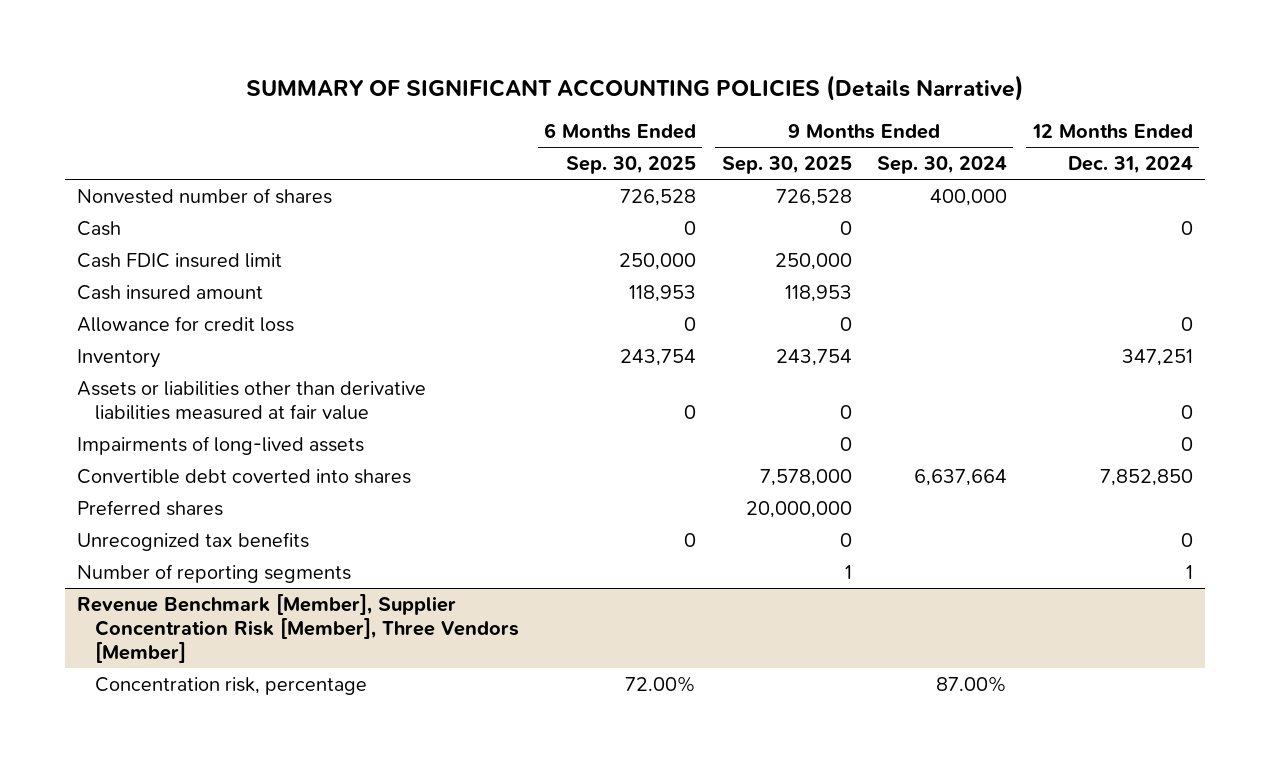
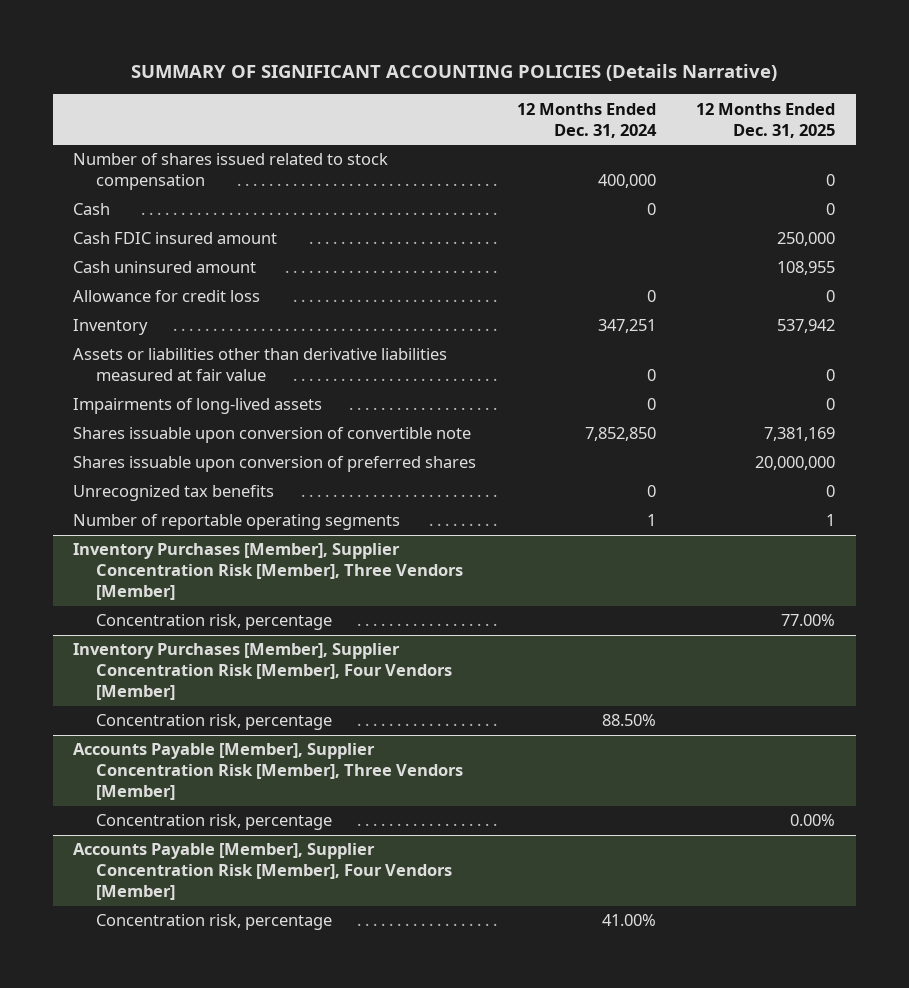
- | 6 Months Ended Sep. 30, 2025 | 9 Months Ended Sep. 30, 2025 | 9 Months Ended Sep. 30, 2024 | 12 Months Ended Dec. 31, 2024
+ | 12 Months Ended Dec. 31, 2024 | 12 Months Ended Dec. 31, 2025
- Nonvested number of shares | 726,528 | 726,528 | 400,000 |
+ Number of shares issued related to stock compensation | 400,000 | 0
- Cash FDIC insured limit | 250,000 | 250,000 | |
- Cash insured amount | 118,953 | 118,953 | |
+ Cash FDIC insured amount | | 250,000
+ Cash uninsured amount | | 108,955
- Convertible debt coverted into shares | | 7,578,000 | 6,637,664 | 7,852,850
- Preferred shares | | 20,000,000 | |
+ Shares issuable upon conversion of convertible note | 7,852,850 | 7,381,169
+ Shares issuable upon conversion of preferred shares | | 20,000,000
- Number of reporting segments | | 1 | | 1
- Revenue Benchmark [Member], Supplier Concentration Risk [Member], Three Vendors [Member]
+ Number of reportable operating segments | 1 | 1
+ Inventory Purchases [Member], Supplier Concentration Risk [Member], Three Vendors [Member]
+ Inventory Purchases [Member], Supplier Concentration Risk [Member], Four Vendors [Member]
+ Concentration risk, percentage | 88.50% |
+ Accounts Payable [Member], Supplier Concentration Risk [Member], Three Vendors [Member]
+ Concentration risk, percentage | | 0.00%
+ Accounts Payable [Member], Supplier Concentration Risk [Member], Four Vendors [Member]
+ Concentration risk, percentage | 41.00% |

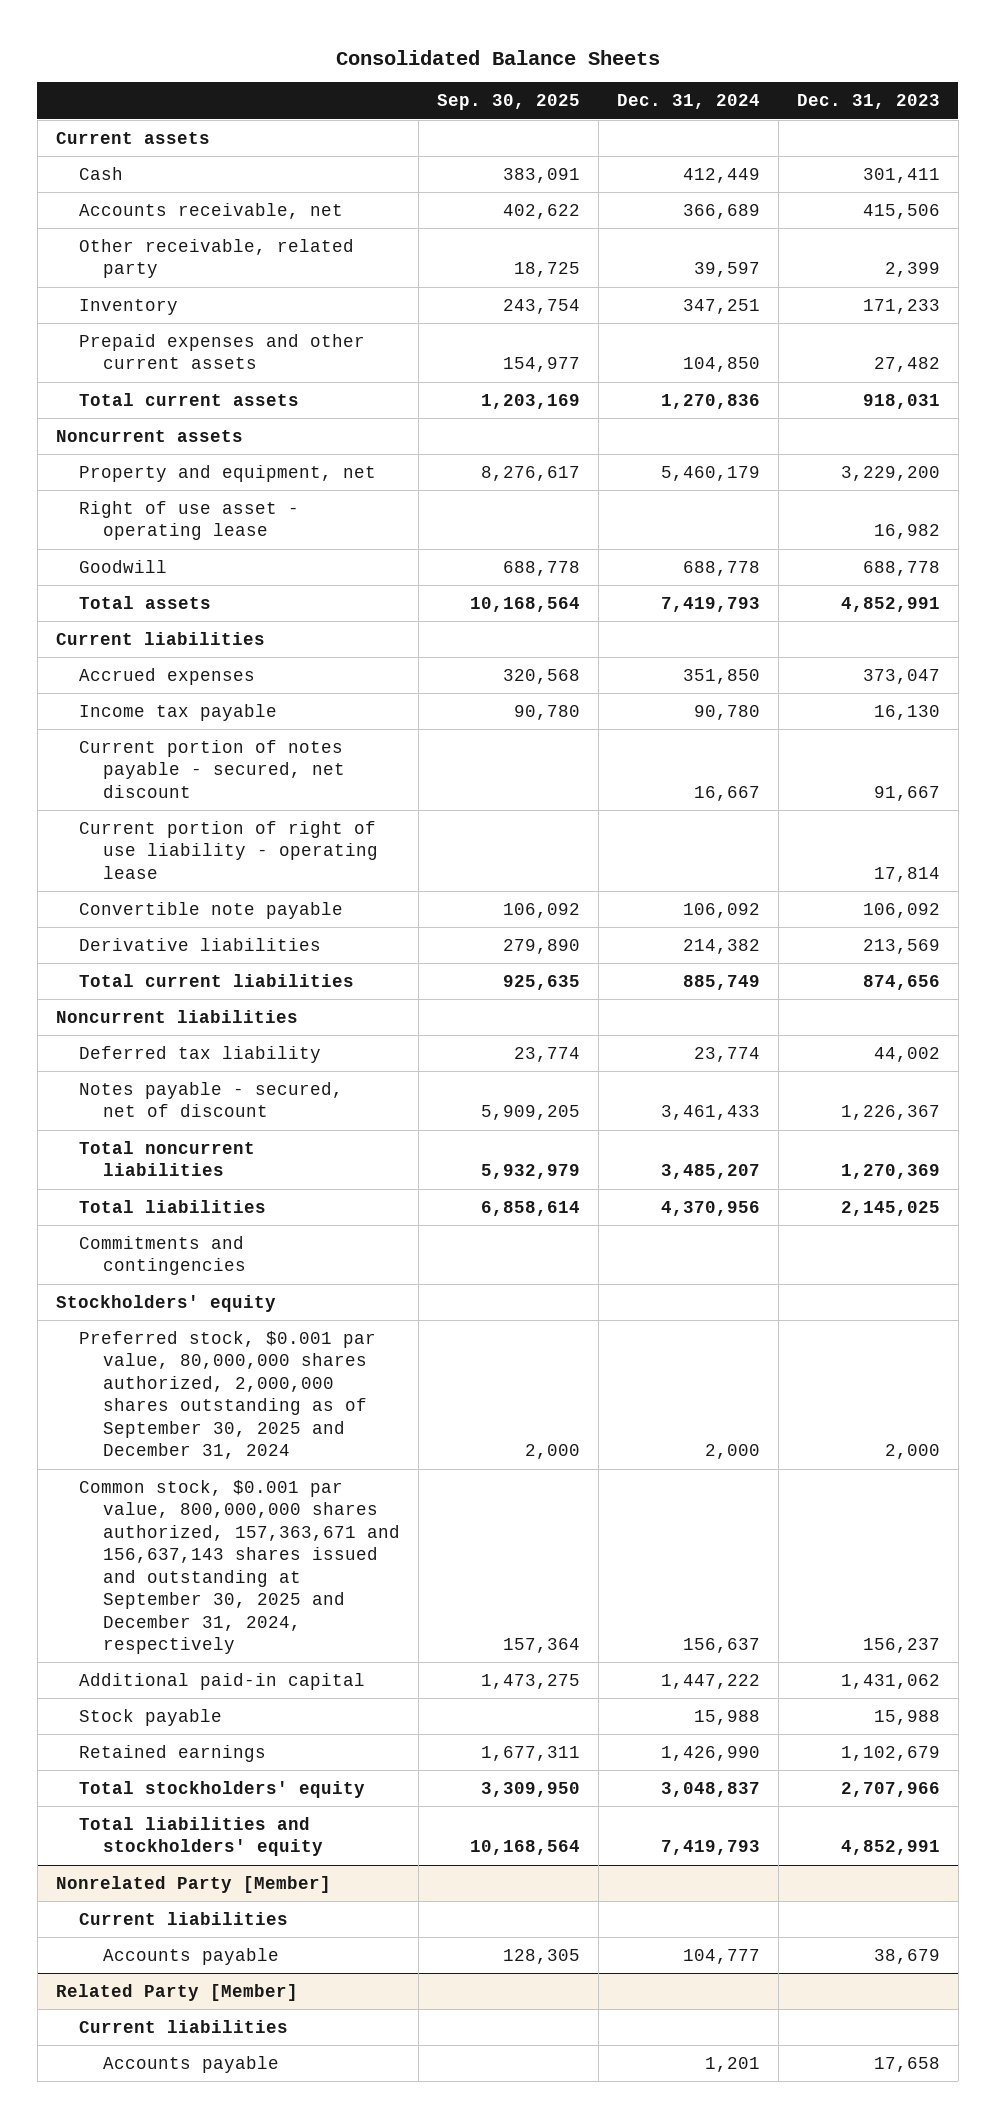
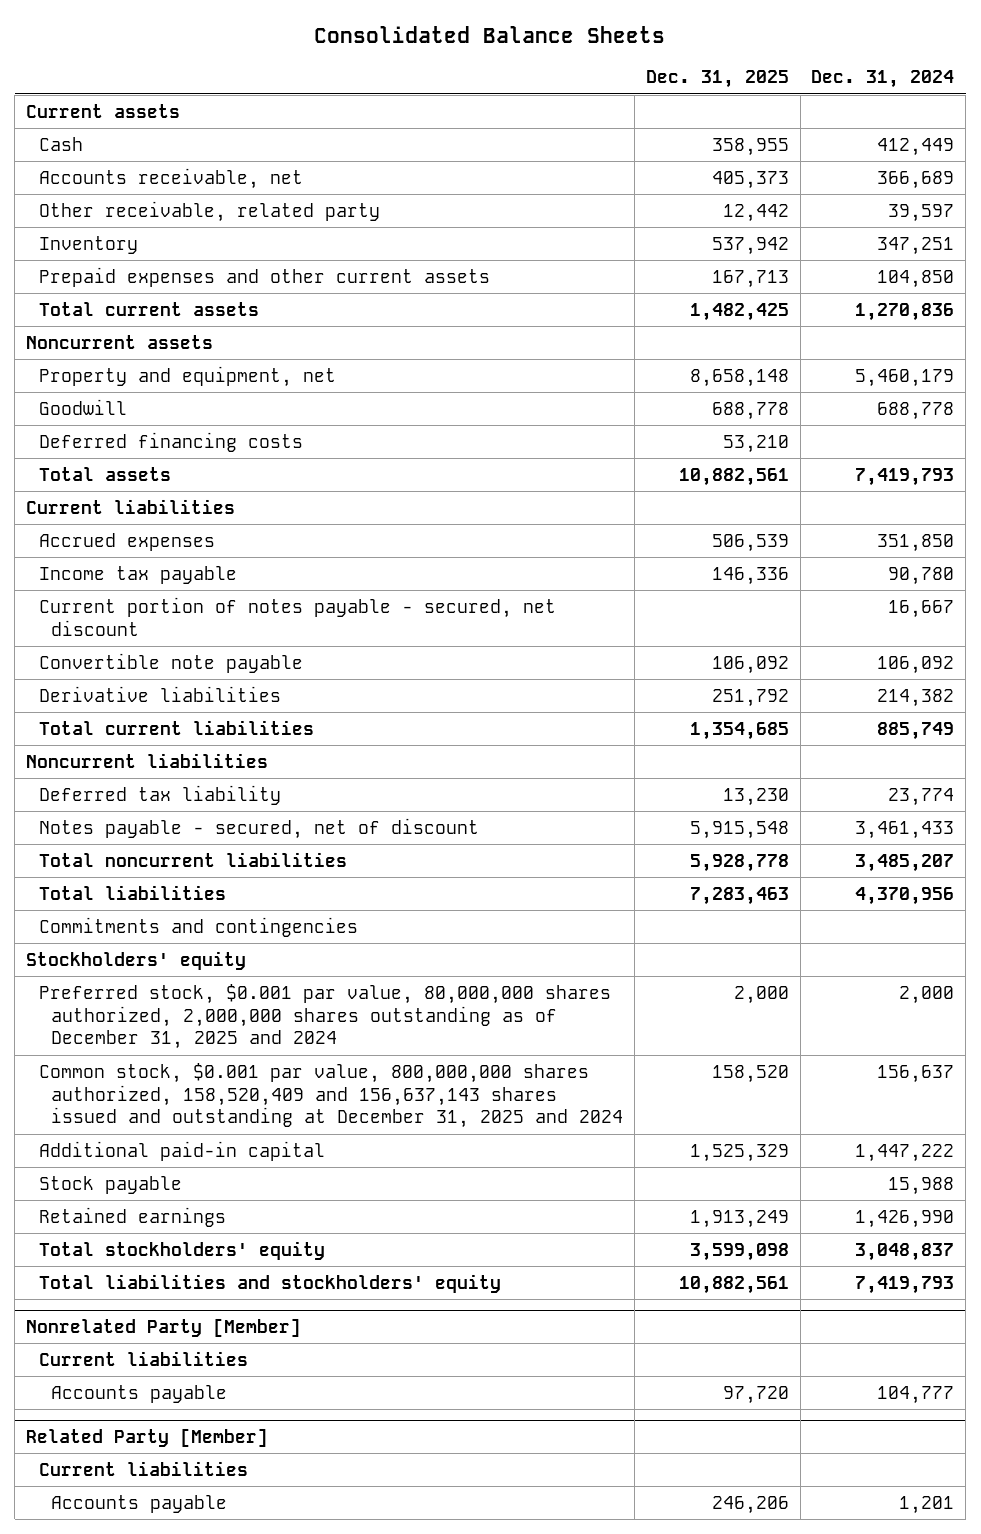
- | Sep. 30, 2025 | Dec. 31, 2024 | Dec. 31, 2023
+ | Dec. 31, 2025 | Dec. 31, 2024
- Right of use asset - operating lease | | | 16,982
+ Deferred financing costs | 53,210 |
- Current portion of right of use liability - operating lease | | | 17,814
- Preferred stock, $0.001 par value, 80,000,000 shares authorized, 2,000,000 shares outstanding as of September 30, 2025 and December 31, 2024 | 2,000 | 2,000 | 2,000
- Common stock, $0.001 par value, 800,000,000 shares authorized, 157,363,671 and 156,637,143 shares issued and outstanding at September 30, 2025 and December 31, 2024, respectively | 157,364 | 156,637 | 156,237
+ Preferred stock, $0.001 par value, 80,000,000 shares authorized, 2,000,000 shares outstanding as of December 31, 2025 and 2024 | 2,000 | 2,000
+ Common stock, $0.001 par value, 800,000,000 shares authorized, 158,520,409 and 156,637,143 shares issued and outstanding at December 31, 2025 and 2024 | 158,520 | 156,637

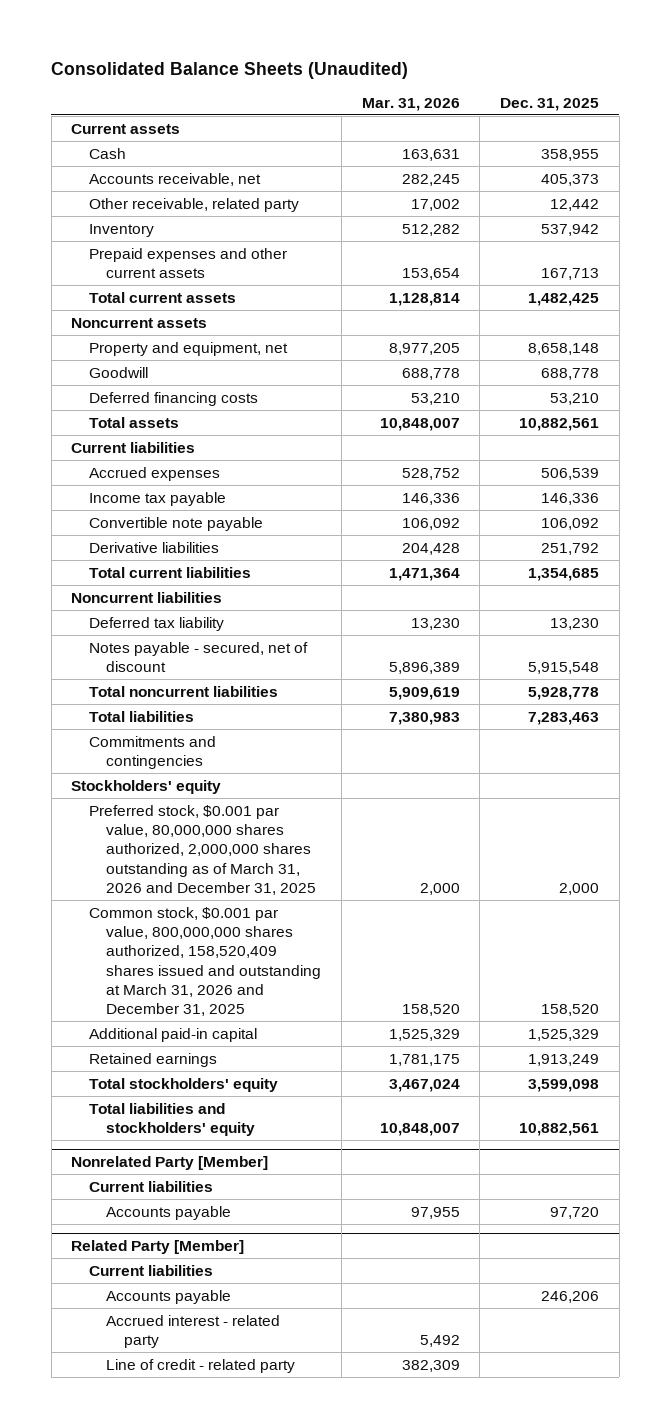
- Consolidated Balance Sheets
+ Consolidated Balance Sheets (Unaudited)
- | Dec. 31, 2025 | Dec. 31, 2024
+ | Mar. 31, 2026 | Dec. 31, 2025
- Current portion of notes payable - secured, net discount | | 16,667
- Preferred stock, $0.001 par value, 80,000,000 shares authorized, 2,000,000 shares outstanding as of December 31, 2025 and 2024 | 2,000 | 2,000
- Common stock, $0.001 par value, 800,000,000 shares authorized, 158,520,409 and 156,637,143 shares issued and outstanding at December 31, 2025 and 2024 | 158,520 | 156,637
+ Preferred stock, $0.001 par value, 80,000,000 shares authorized, 2,000,000 shares outstanding as of March 31, 2026 and December 31, 2025 | 2,000 | 2,000
+ Common stock, $0.001 par value, 800,000,000 shares authorized, 158,520,409 shares issued and outstanding at March 31, 2026 and December 31, 2025 | 158,520 | 158,520
- Stock payable | | 15,988
@ Related Party [Member]
+ Accrued interest - related party | 5,492 |
+ Line of credit - related party | 382,309 |

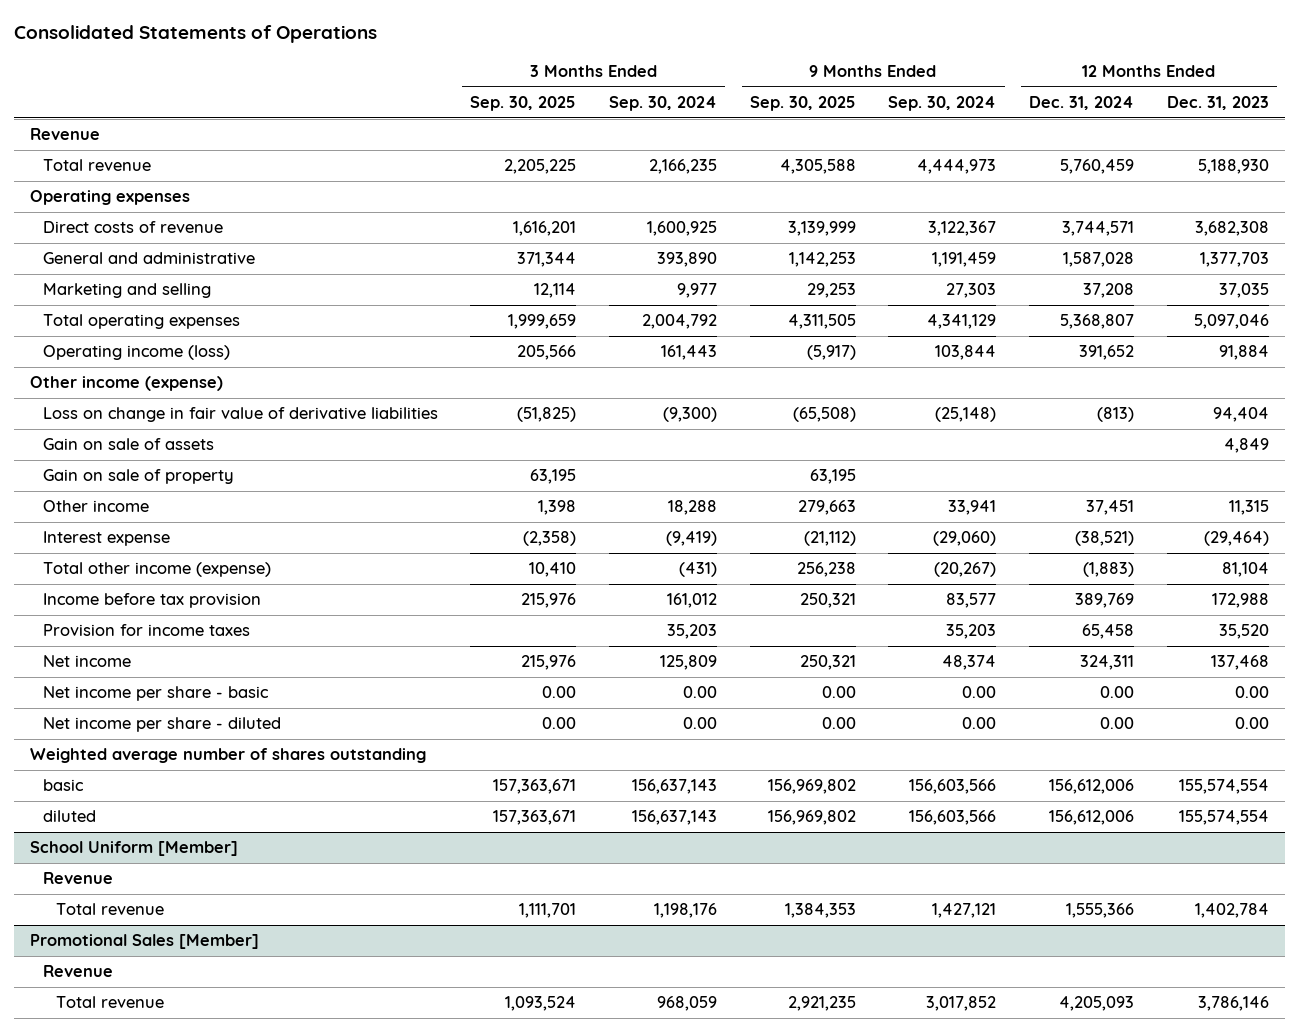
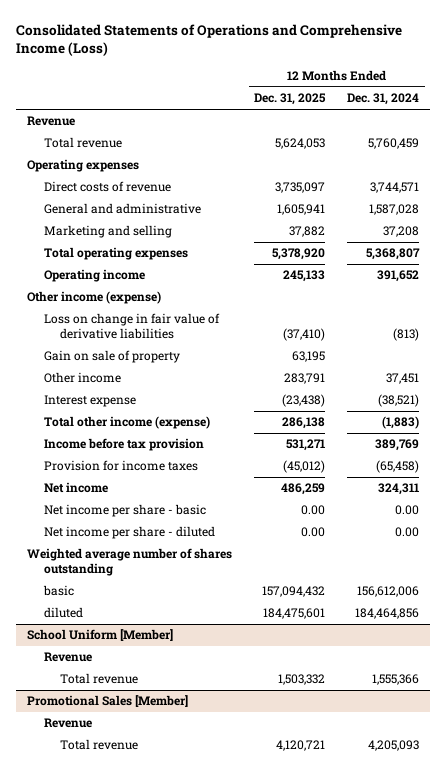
- Consolidated Statements of Operations
+ Consolidated Statements of Operations and Comprehensive Income (Loss)
- | 3 Months Ended Sep. 30, 2025 | 3 Months Ended Sep. 30, 2024 | 9 Months Ended Sep. 30, 2025 | 9 Months Ended Sep. 30, 2024 | 12 Months Ended Dec. 31, 2024 | 12 Months Ended Dec. 31, 2023
+ | 12 Months Ended Dec. 31, 2025 | 12 Months Ended Dec. 31, 2024
- Operating income (loss) | 205,566 | 161,443 | (5,917) | 103,844 | 391,652 | 91,884
+ Operating income | 245,133 | 391,652
- Gain on sale of assets | | | | | | 4,849
- Provision for income taxes | | 35,203 | | 35,203 | 65,458 | 35,520
+ Provision for income taxes | (45,012) | (65,458)
- diluted | 157,363,671 | 156,637,143 | 156,969,802 | 156,603,566 | 156,612,006 | 155,574,554
+ diluted | 184,475,601 | 184,464,856

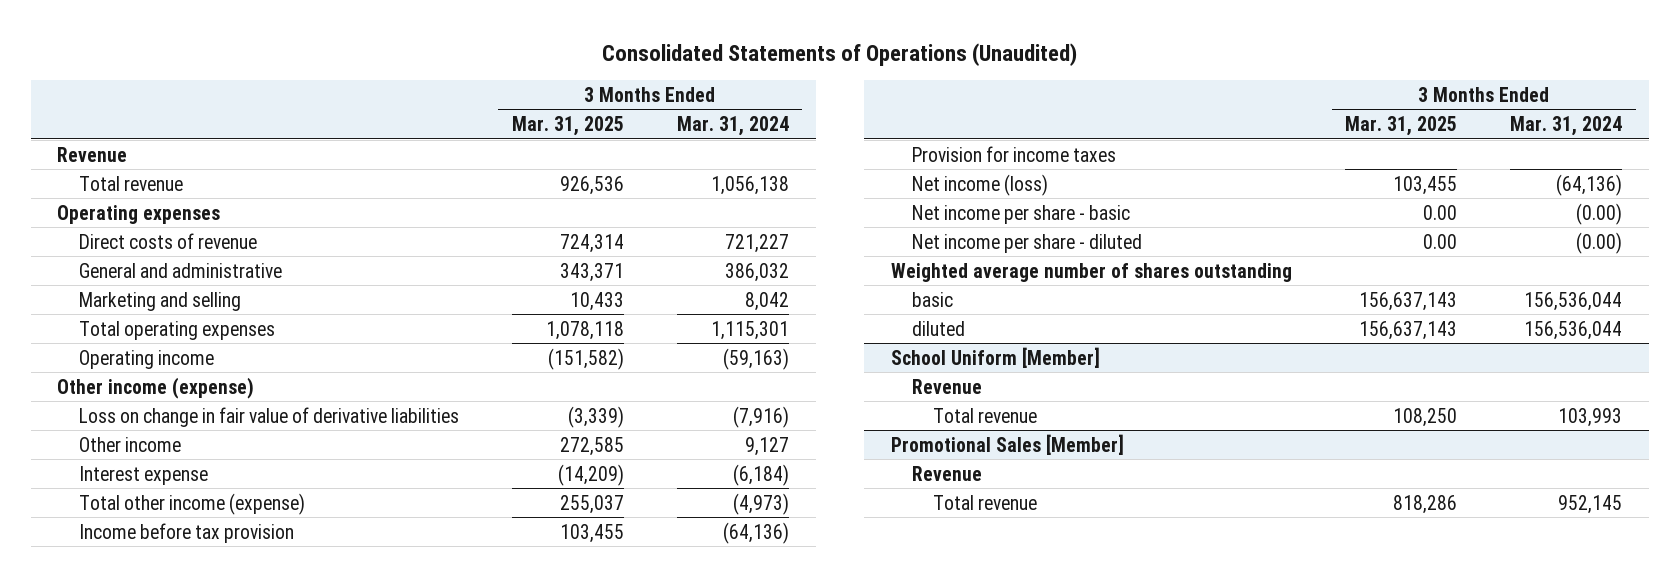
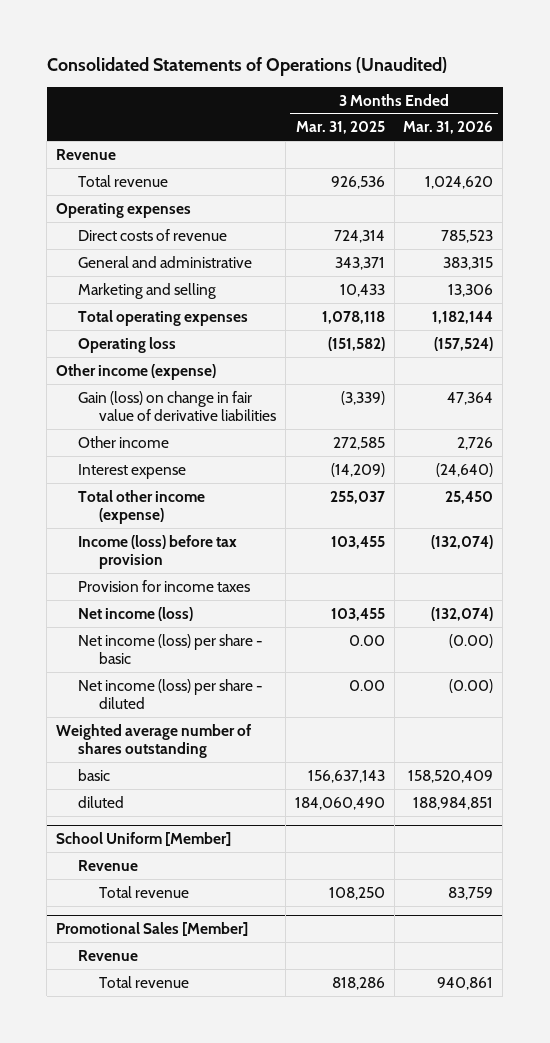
- | 3 Months Ended Mar. 31, 2025 | 3 Months Ended Mar. 31, 2024
+ | 3 Months Ended Mar. 31, 2025 | 3 Months Ended Mar. 31, 2026
- Operating income | (151,582) | (59,163)
+ Operating loss | (151,582) | (157,524)
- Loss on change in fair value of derivative liabilities | (3,339) | (7,916)
+ Gain (loss) on change in fair value of derivative liabilities | (3,339) | 47,364
- Income before tax provision | 103,455 | (64,136)
+ Income (loss) before tax provision | 103,455 | (132,074)
- Net income per share - basic | 0.00 | (0.00)
- Net income per share - diluted | 0.00 | (0.00)
+ Net income (loss) per share - basic | 0.00 | (0.00)
+ Net income (loss) per share - diluted | 0.00 | (0.00)
- diluted | 156,637,143 | 156,536,044
+ diluted | 184,060,490 | 188,984,851

